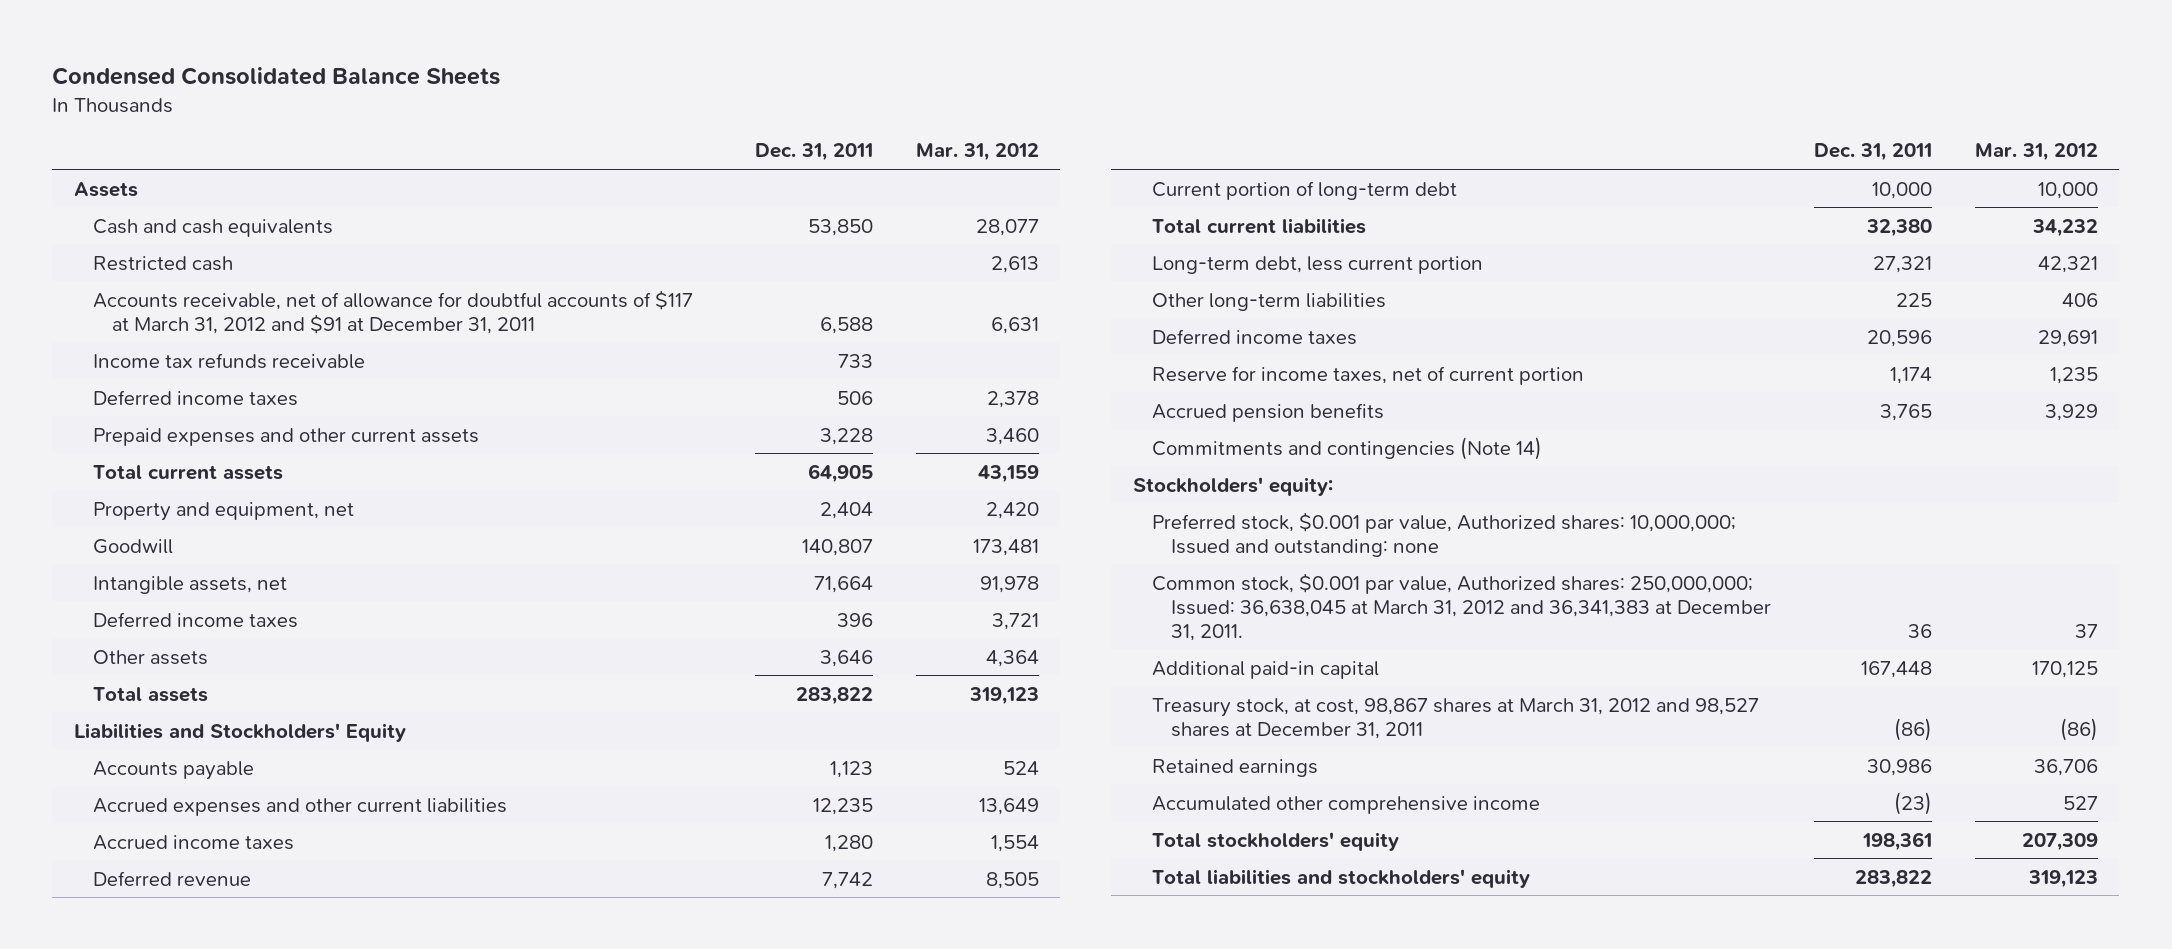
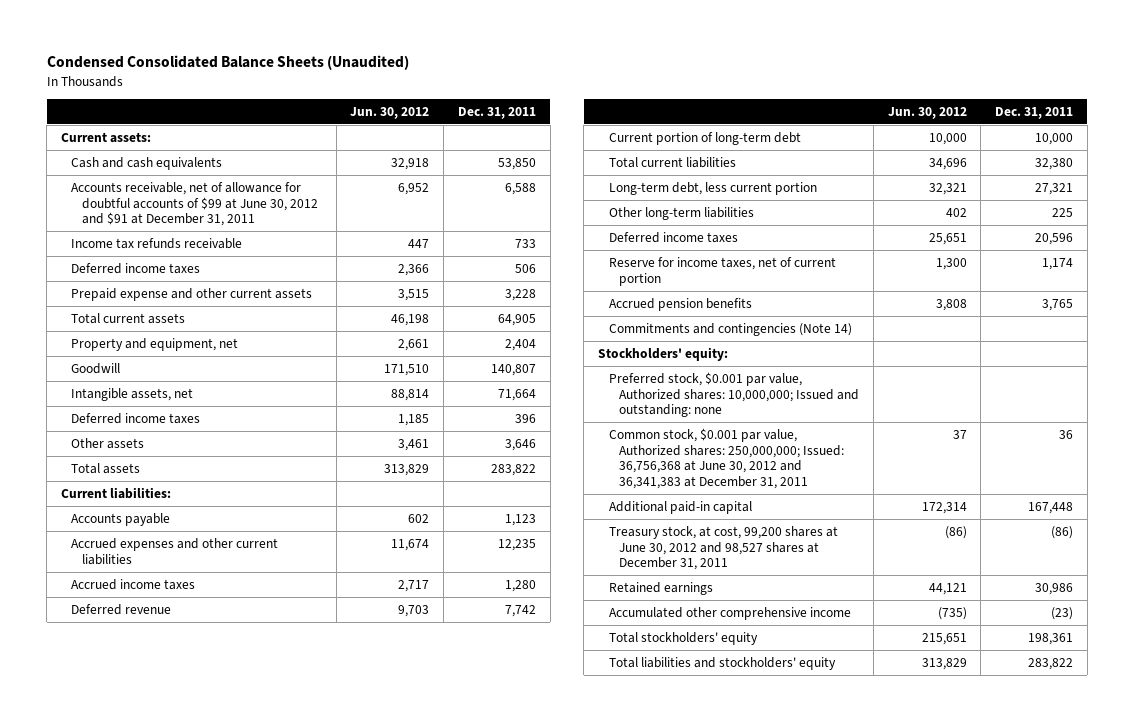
- Condensed Consolidated Balance Sheets
+ Condensed Consolidated Balance Sheets (Unaudited)
- | Dec. 31, 2011 | Mar. 31, 2012
+ | Jun. 30, 2012 | Dec. 31, 2011
- Assets
+ Current assets:
- Restricted cash | | 2,613
- Accounts receivable, net of allowance for doubtful accounts of $117 at March 31, 2012 and $91 at December 31, 2011 | 6,588 | 6,631
+ Accounts receivable, net of allowance for doubtful accounts of $99 at June 30, 2012 and $91 at December 31, 2011 | 6,952 | 6,588
- Prepaid expenses and other current assets | 3,228 | 3,460
+ Prepaid expense and other current assets | 3,515 | 3,228
- Liabilities and Stockholders' Equity
+ Current liabilities:
- Common stock, $0.001 par value, Authorized shares: 250,000,000; Issued: 36,638,045 at March 31, 2012 and 36,341,383 at December 31, 2011. | 36 | 37
+ Common stock, $0.001 par value, Authorized shares: 250,000,000; Issued: 36,756,368 at June 30, 2012 and 36,341,383 at December 31, 2011 | 37 | 36
- Treasury stock, at cost, 98,867 shares at March 31, 2012 and 98,527 shares at December 31, 2011 | (86) | (86)
+ Treasury stock, at cost, 99,200 shares at June 30, 2012 and 98,527 shares at December 31, 2011 | (86) | (86)

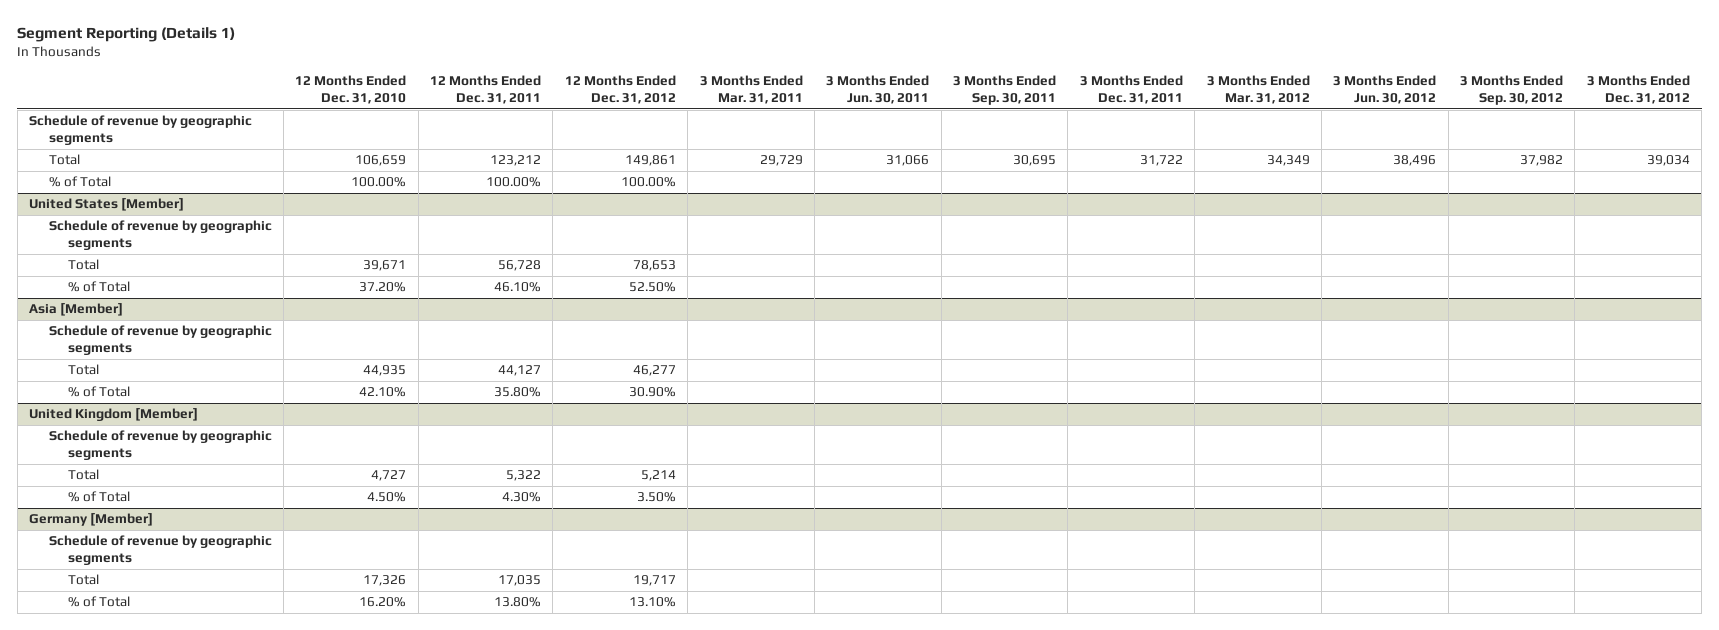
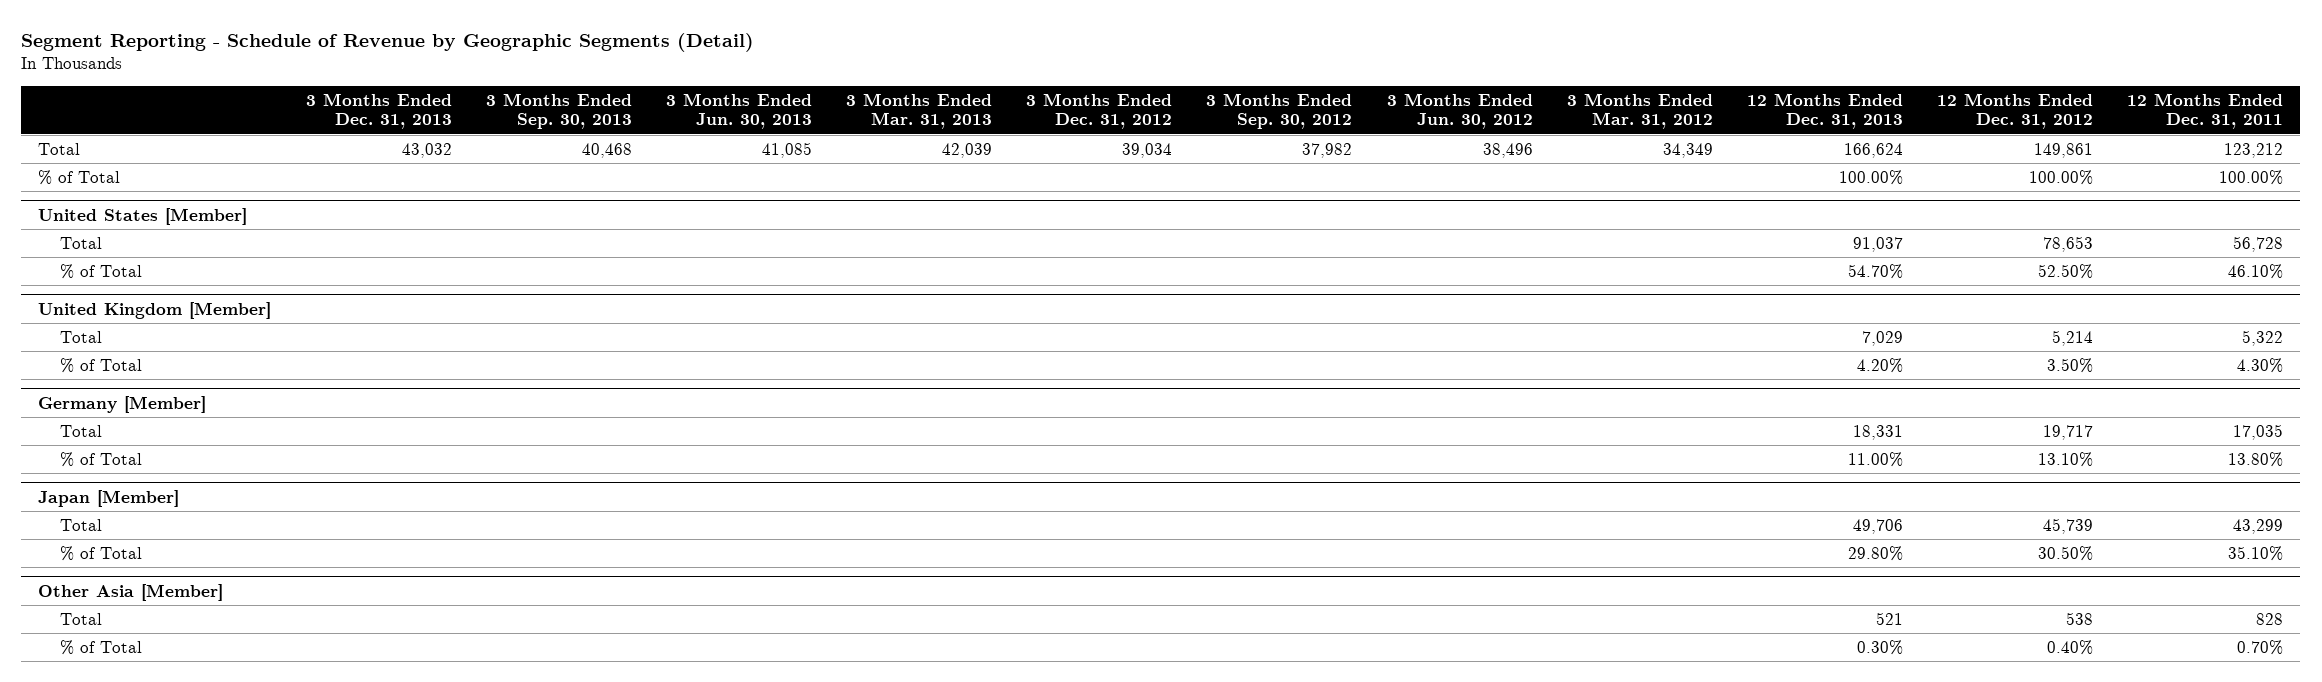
- Segment Reporting (Details 1)
+ Segment Reporting - Schedule of Revenue by Geographic Segments (Detail)
- | 12 Months Ended Dec. 31, 2010 | 12 Months Ended Dec. 31, 2011 | 12 Months Ended Dec. 31, 2012 | 3 Months Ended Mar. 31, 2011 | 3 Months Ended Jun. 30, 2011 | 3 Months Ended Sep. 30, 2011 | 3 Months Ended Dec. 31, 2011 | 3 Months Ended Mar. 31, 2012 | 3 Months Ended Jun. 30, 2012 | 3 Months Ended Sep. 30, 2012 | 3 Months Ended Dec. 31, 2012
+ | 3 Months Ended Dec. 31, 2013 | 3 Months Ended Sep. 30, 2013 | 3 Months Ended Jun. 30, 2013 | 3 Months Ended Mar. 31, 2013 | 3 Months Ended Dec. 31, 2012 | 3 Months Ended Sep. 30, 2012 | 3 Months Ended Jun. 30, 2012 | 3 Months Ended Mar. 31, 2012 | 12 Months Ended Dec. 31, 2013 | 12 Months Ended Dec. 31, 2012 | 12 Months Ended Dec. 31, 2011
- Schedule of revenue by geographic segments
@ United States [Member]
- Schedule of revenue by geographic segments
- Asia [Member]
- Schedule of revenue by geographic segments
- Total | 44,935 | 44,127 | 46,277 | | | | | | | |
- % of Total | 42.10% | 35.80% | 30.90% | | | | | | | |
@ United Kingdom [Member]
- Schedule of revenue by geographic segments
@ Germany [Member]
- Schedule of revenue by geographic segments
+ Japan [Member]
+ Total | | | | | | | | | 49,706 | 45,739 | 43,299
+ % of Total | | | | | | | | | 29.80% | 30.50% | 35.10%
+ Other Asia [Member]
+ Total | | | | | | | | | 521 | 538 | 828
+ % of Total | | | | | | | | | 0.30% | 0.40% | 0.70%

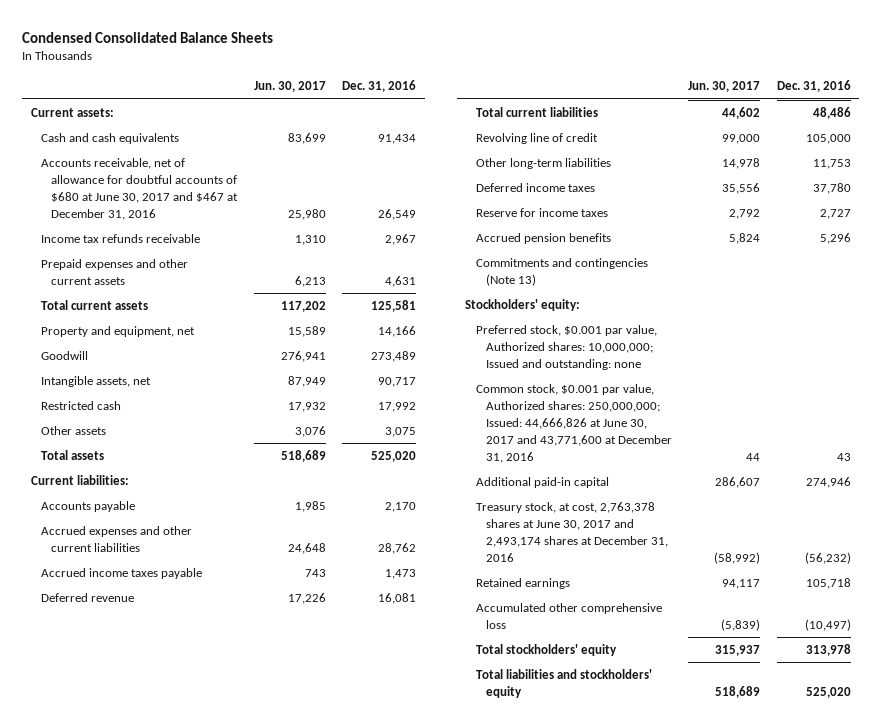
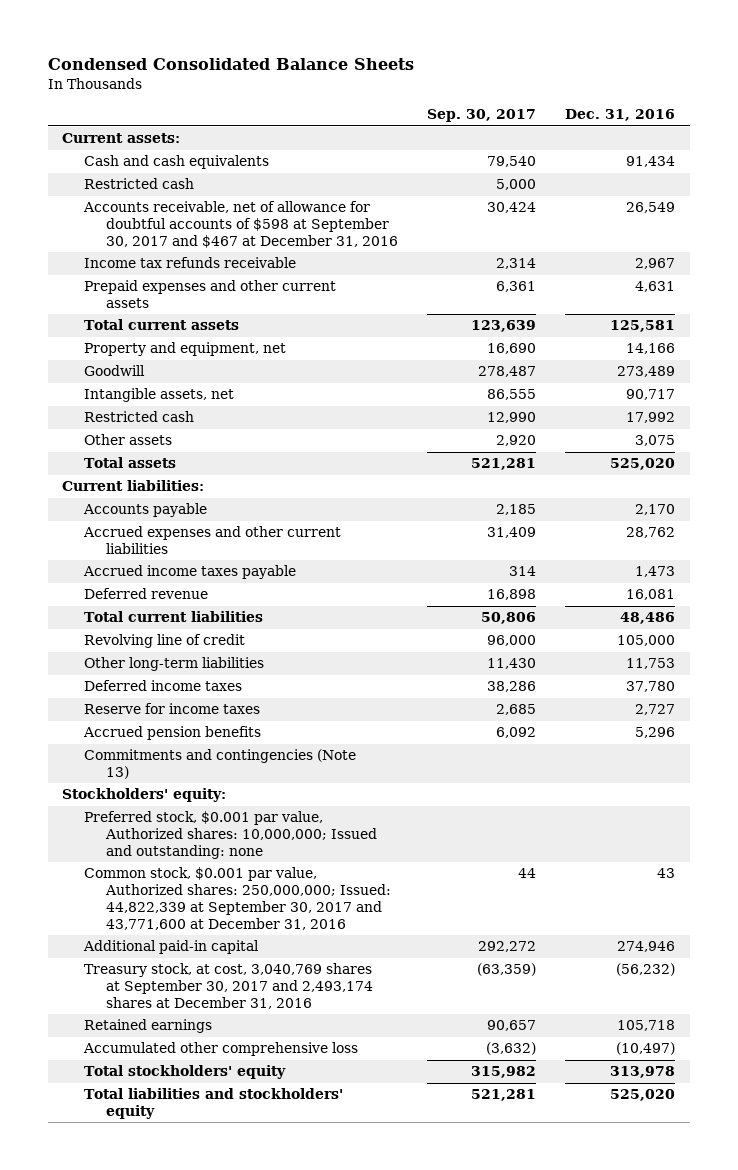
- | Jun. 30, 2017 | Dec. 31, 2016
+ | Sep. 30, 2017 | Dec. 31, 2016
- Accounts receivable, net of allowance for doubtful accounts of $680 at June 30, 2017 and $467 at December 31, 2016 | 25,980 | 26,549
+ Restricted cash | 5,000 |
+ Accounts receivable, net of allowance for doubtful accounts of $598 at September 30, 2017 and $467 at December 31, 2016 | 30,424 | 26,549
- Common stock, $0.001 par value, Authorized shares: 250,000,000; Issued: 44,666,826 at June 30, 2017 and 43,771,600 at December 31, 2016 | 44 | 43
+ Common stock, $0.001 par value, Authorized shares: 250,000,000; Issued: 44,822,339 at September 30, 2017 and 43,771,600 at December 31, 2016 | 44 | 43
- Treasury stock, at cost, 2,763,378 shares at June 30, 2017 and 2,493,174 shares at December 31, 2016 | (58,992) | (56,232)
+ Treasury stock, at cost, 3,040,769 shares at September 30, 2017 and 2,493,174 shares at December 31, 2016 | (63,359) | (56,232)

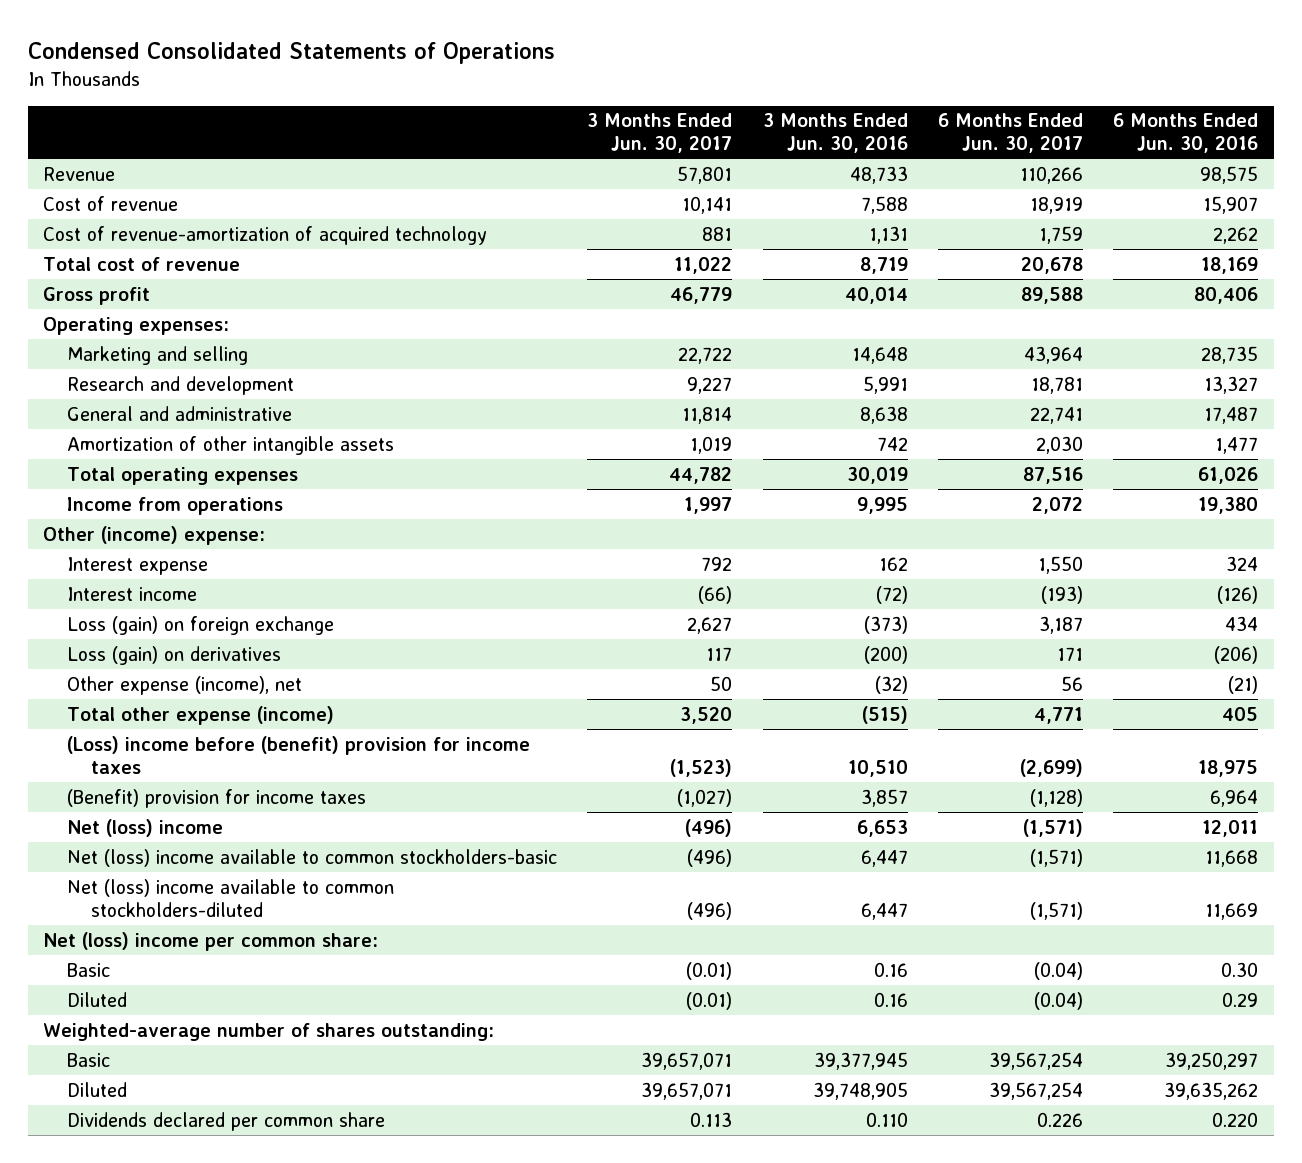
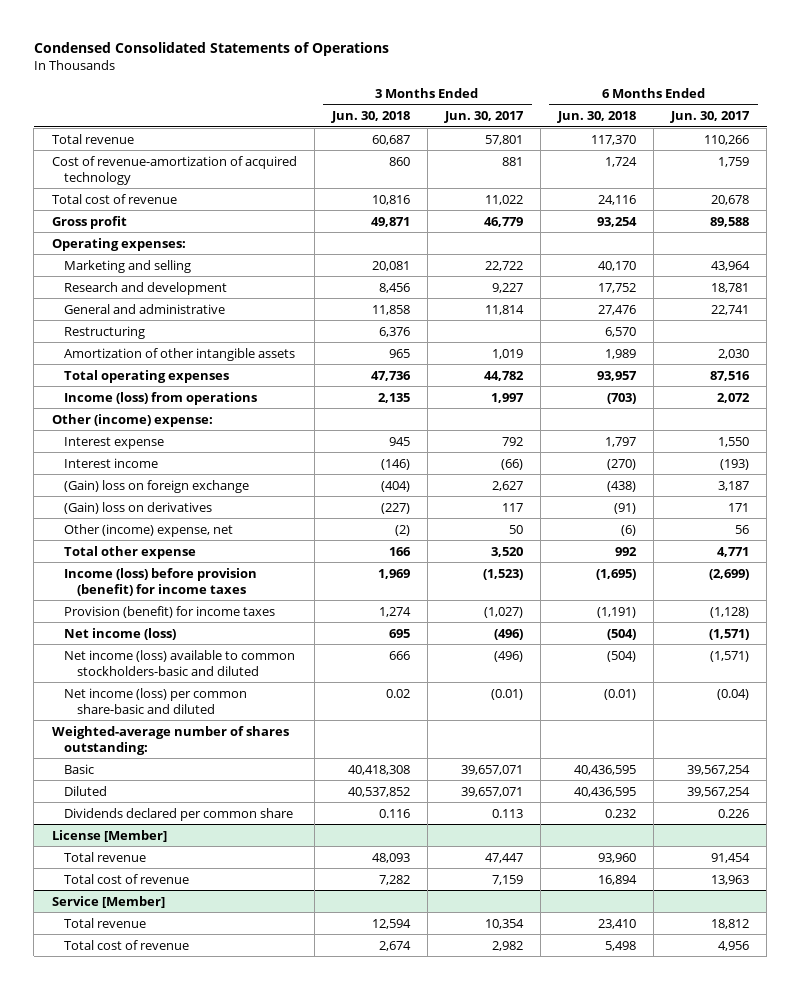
- | 3 Months Ended Jun. 30, 2017 | 3 Months Ended Jun. 30, 2016 | 6 Months Ended Jun. 30, 2017 | 6 Months Ended Jun. 30, 2016
+ | 3 Months Ended Jun. 30, 2018 | 3 Months Ended Jun. 30, 2017 | 6 Months Ended Jun. 30, 2018 | 6 Months Ended Jun. 30, 2017
- Revenue | 57,801 | 48,733 | 110,266 | 98,575
- Cost of revenue | 10,141 | 7,588 | 18,919 | 15,907
+ Total revenue | 60,687 | 57,801 | 117,370 | 110,266
+ Restructuring | 6,376 | | 6,570 |
- Income from operations | 1,997 | 9,995 | 2,072 | 19,380
+ Income (loss) from operations | 2,135 | 1,997 | (703) | 2,072
- Loss (gain) on foreign exchange | 2,627 | (373) | 3,187 | 434
- Loss (gain) on derivatives | 117 | (200) | 171 | (206)
- Other expense (income), net | 50 | (32) | 56 | (21)
- Total other expense (income) | 3,520 | (515) | 4,771 | 405
- (Loss) income before (benefit) provision for income taxes | (1,523) | 10,510 | (2,699) | 18,975
- (Benefit) provision for income taxes | (1,027) | 3,857 | (1,128) | 6,964
- Net (loss) income | (496) | 6,653 | (1,571) | 12,011
- Net (loss) income available to common stockholders-basic | (496) | 6,447 | (1,571) | 11,668
- Net (loss) income available to common stockholders-diluted | (496) | 6,447 | (1,571) | 11,669
- Net (loss) income per common share:
- Basic | (0.01) | 0.16 | (0.04) | 0.30
- Diluted | (0.01) | 0.16 | (0.04) | 0.29
+ (Gain) loss on foreign exchange | (404) | 2,627 | (438) | 3,187
+ (Gain) loss on derivatives | (227) | 117 | (91) | 171
+ Other (income) expense, net | (2) | 50 | (6) | 56
+ Total other expense | 166 | 3,520 | 992 | 4,771
+ Income (loss) before provision (benefit) for income taxes | 1,969 | (1,523) | (1,695) | (2,699)
+ Provision (benefit) for income taxes | 1,274 | (1,027) | (1,191) | (1,128)
+ Net income (loss) | 695 | (496) | (504) | (1,571)
+ Net income (loss) available to common stockholders-basic and diluted | 666 | (496) | (504) | (1,571)
+ Net income (loss) per common share-basic and diluted | 0.02 | (0.01) | (0.01) | (0.04)
+ License [Member]
+ Total revenue | 48,093 | 47,447 | 93,960 | 91,454
+ Total cost of revenue | 7,282 | 7,159 | 16,894 | 13,963
+ Service [Member]
+ Total revenue | 12,594 | 10,354 | 23,410 | 18,812
+ Total cost of revenue | 2,674 | 2,982 | 5,498 | 4,956

